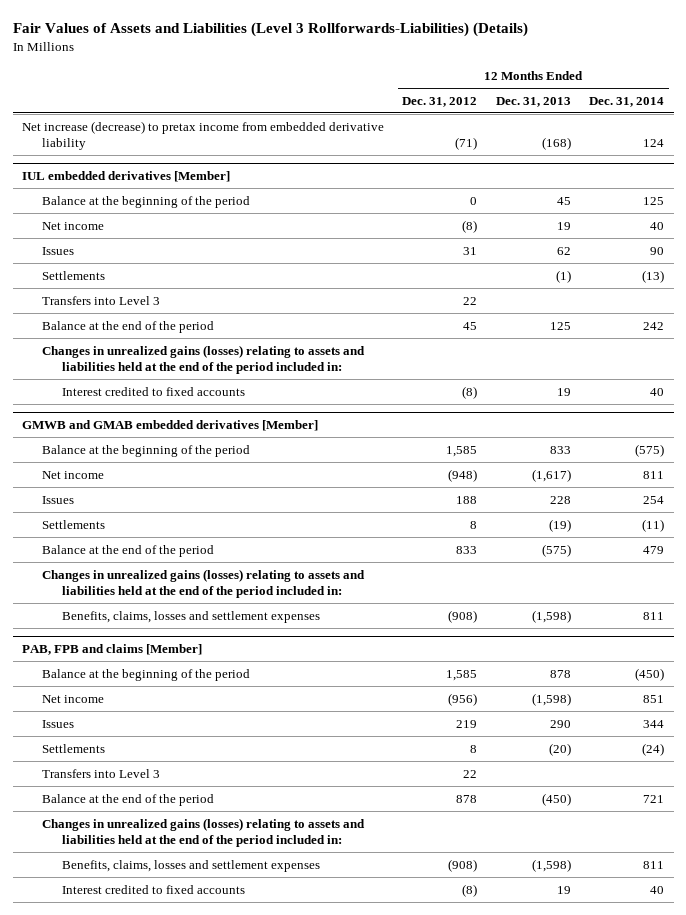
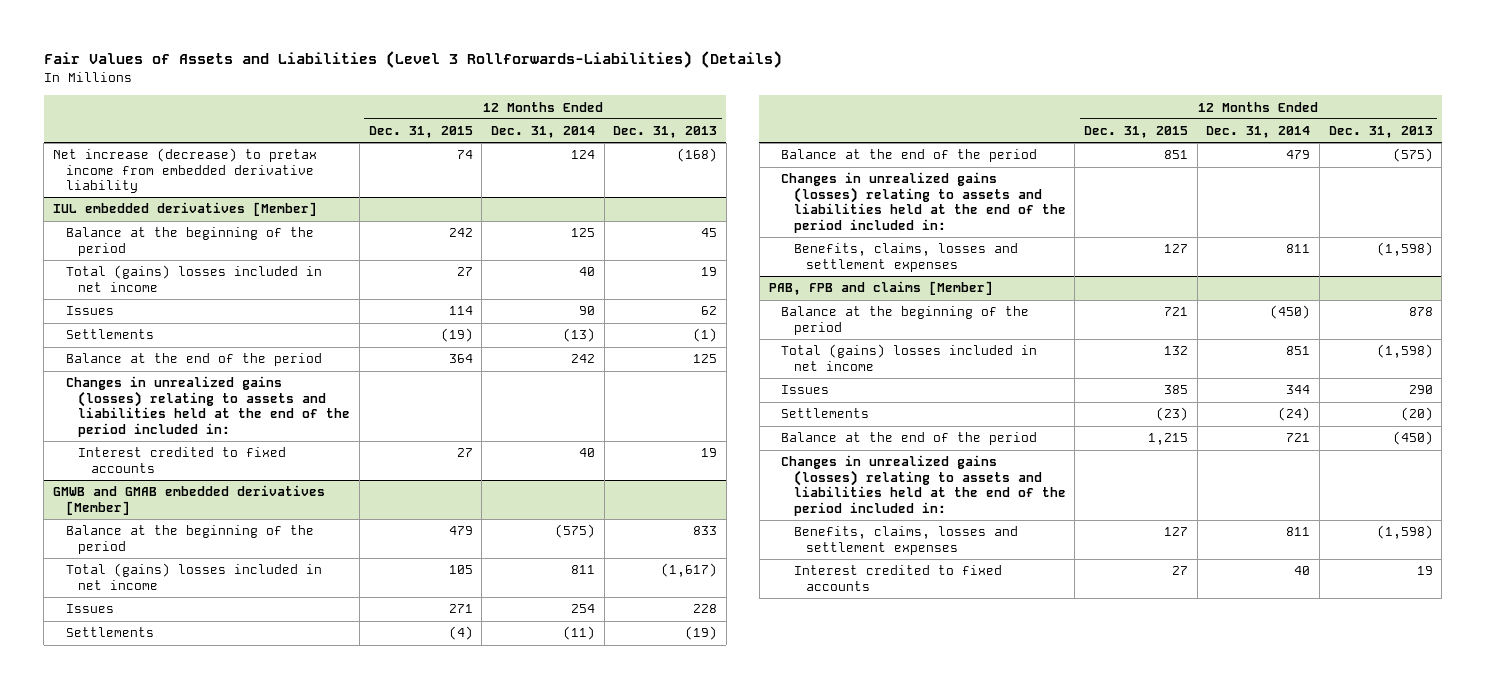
- | 12 Months Ended Dec. 31, 2012 | 12 Months Ended Dec. 31, 2013 | 12 Months Ended Dec. 31, 2014
+ | 12 Months Ended Dec. 31, 2015 | 12 Months Ended Dec. 31, 2014 | 12 Months Ended Dec. 31, 2013
@ IUL embedded derivatives [Member]
- Net income | (8) | 19 | 40
+ Total (gains) losses included in net income | 27 | 40 | 19
- Transfers into Level 3 | 22 | |
@ GMWB and GMAB embedded derivatives [Member]
- Net income | (948) | (1,617) | 811
+ Total (gains) losses included in net income | 105 | 811 | (1,617)
@ PAB, FPB and claims [Member]
- Net income | (956) | (1,598) | 851
+ Total (gains) losses included in net income | 132 | 851 | (1,598)
- Transfers into Level 3 | 22 | |

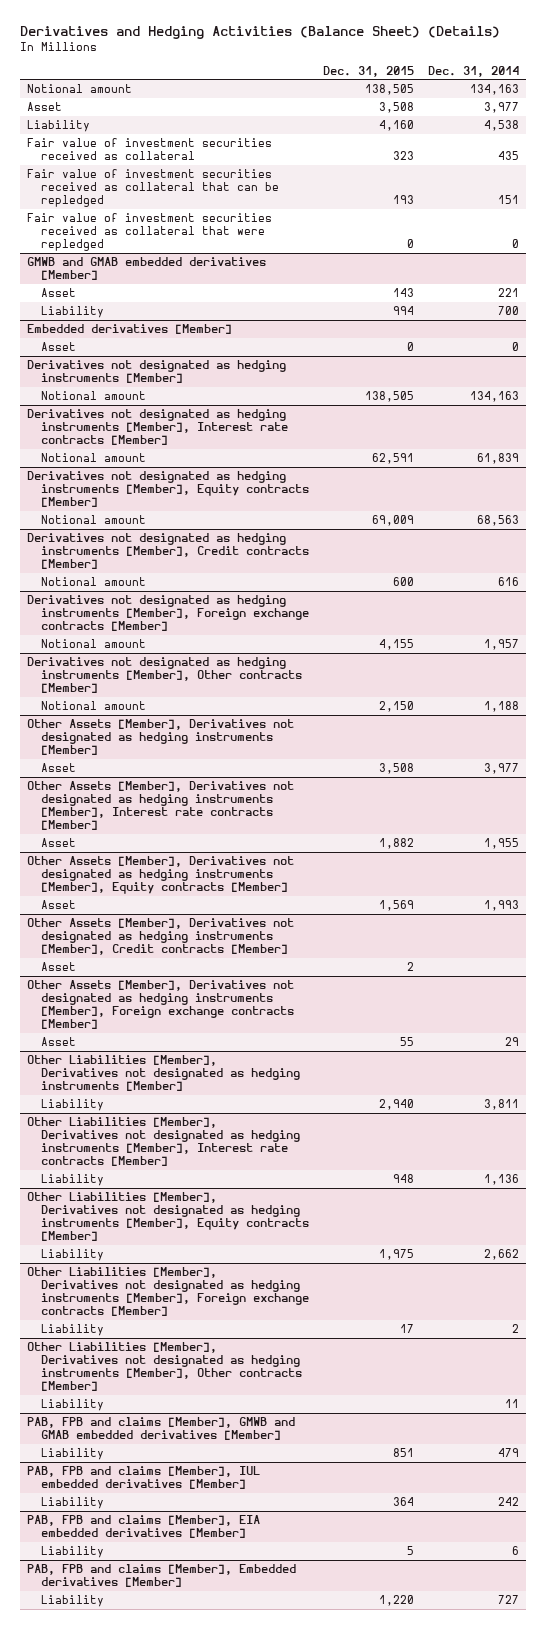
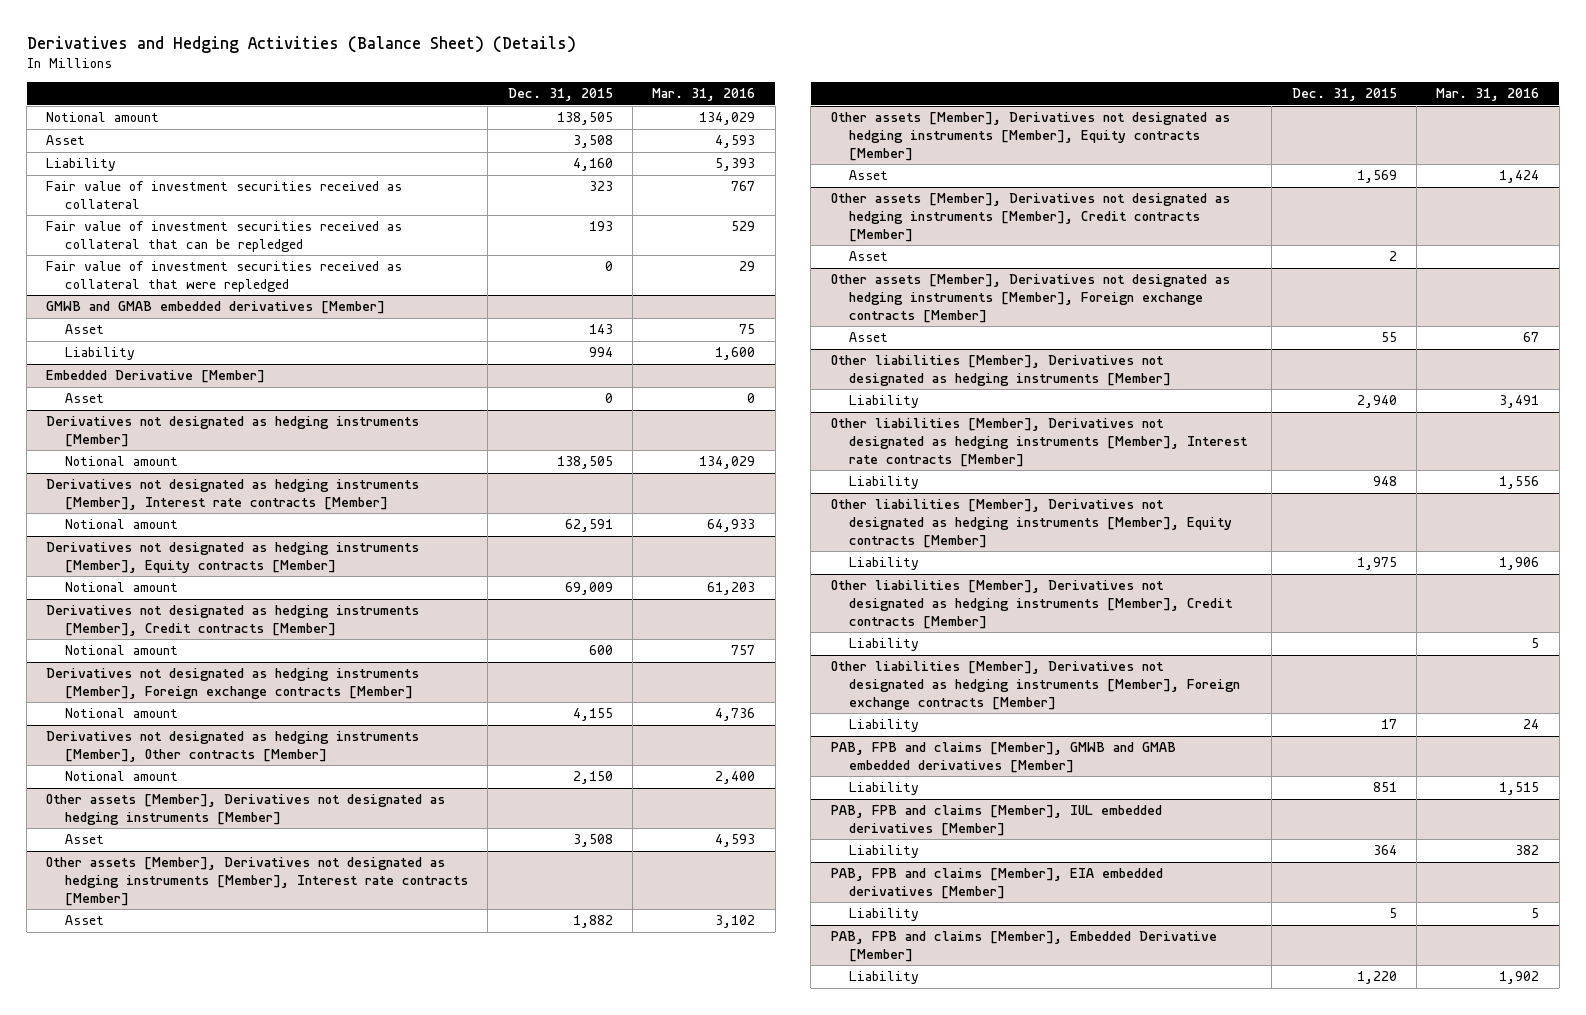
- | Dec. 31, 2015 | Dec. 31, 2014
+ | Dec. 31, 2015 | Mar. 31, 2016
- Embedded derivatives [Member]
+ Embedded Derivative [Member]
- Other Assets [Member], Derivatives not designated as hedging instruments [Member]
+ Other assets [Member], Derivatives not designated as hedging instruments [Member]
- Other Assets [Member], Derivatives not designated as hedging instruments [Member], Interest rate contracts [Member]
+ Other assets [Member], Derivatives not designated as hedging instruments [Member], Interest rate contracts [Member]
- Other Assets [Member], Derivatives not designated as hedging instruments [Member], Equity contracts [Member]
+ Other assets [Member], Derivatives not designated as hedging instruments [Member], Equity contracts [Member]
- Other Assets [Member], Derivatives not designated as hedging instruments [Member], Credit contracts [Member]
+ Other assets [Member], Derivatives not designated as hedging instruments [Member], Credit contracts [Member]
- Other Assets [Member], Derivatives not designated as hedging instruments [Member], Foreign exchange contracts [Member]
+ Other assets [Member], Derivatives not designated as hedging instruments [Member], Foreign exchange contracts [Member]
- Other Liabilities [Member], Derivatives not designated as hedging instruments [Member]
+ Other liabilities [Member], Derivatives not designated as hedging instruments [Member]
- Other Liabilities [Member], Derivatives not designated as hedging instruments [Member], Interest rate contracts [Member]
+ Other liabilities [Member], Derivatives not designated as hedging instruments [Member], Interest rate contracts [Member]
- Other Liabilities [Member], Derivatives not designated as hedging instruments [Member], Equity contracts [Member]
+ Other liabilities [Member], Derivatives not designated as hedging instruments [Member], Equity contracts [Member]
- Other Liabilities [Member], Derivatives not designated as hedging instruments [Member], Foreign exchange contracts [Member]
- Liability | 17 | 2
- Other Liabilities [Member], Derivatives not designated as hedging instruments [Member], Other contracts [Member]
+ Other liabilities [Member], Derivatives not designated as hedging instruments [Member], Credit contracts [Member]
+ Other liabilities [Member], Derivatives not designated as hedging instruments [Member], Foreign exchange contracts [Member]
+ Liability | 17 | 24
- PAB, FPB and claims [Member], Embedded derivatives [Member]
+ PAB, FPB and claims [Member], Embedded Derivative [Member]

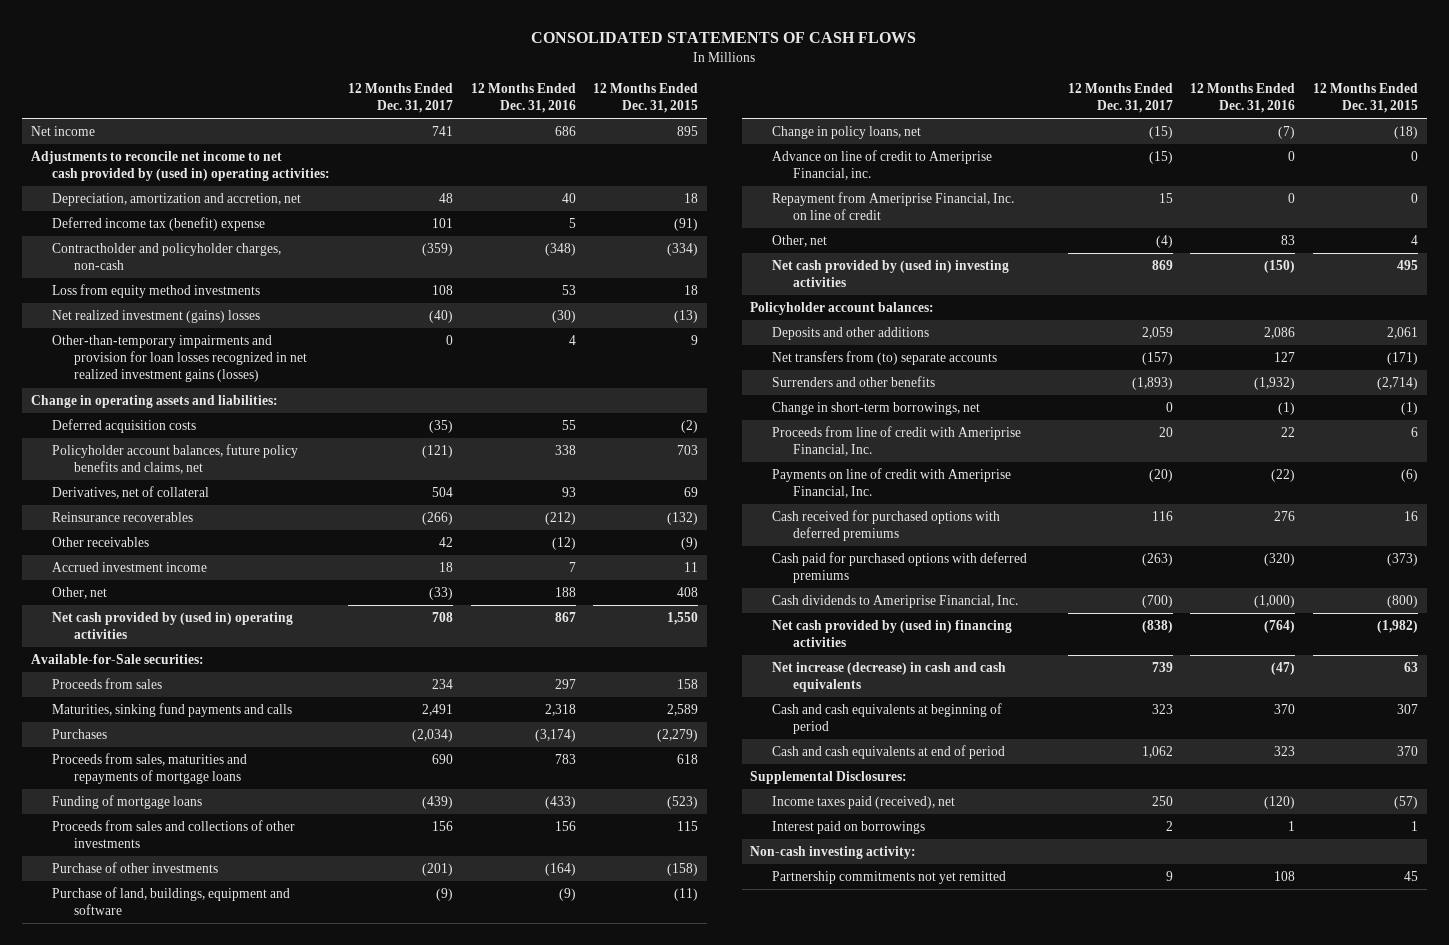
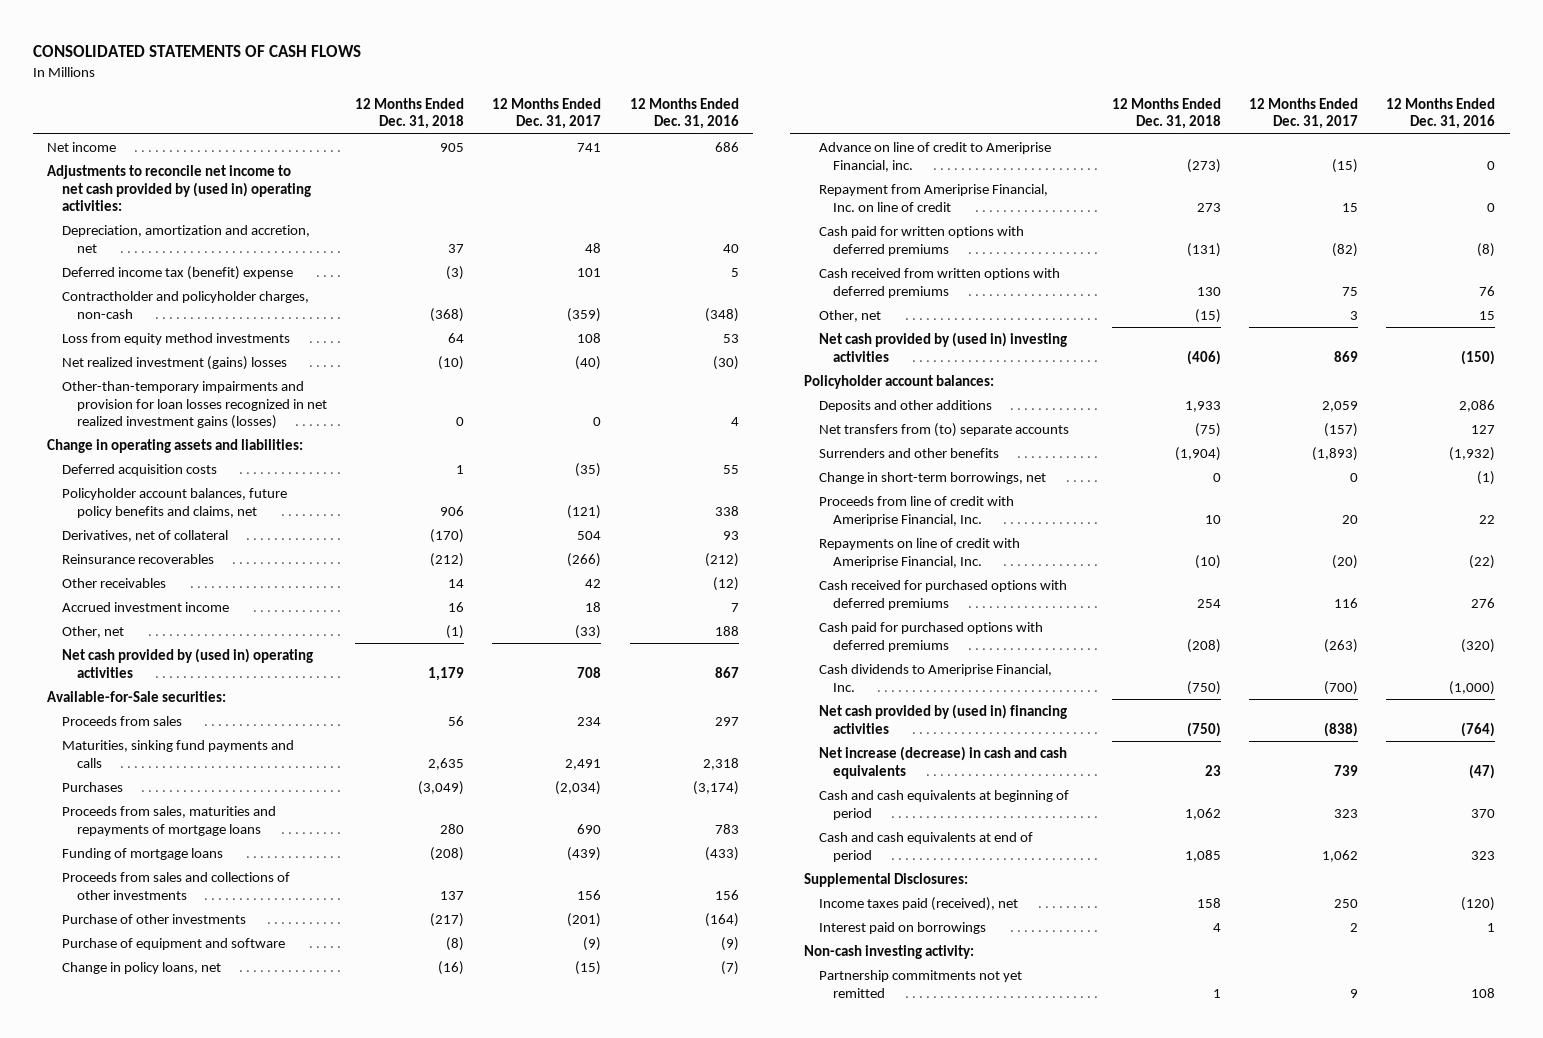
- | 12 Months Ended Dec. 31, 2017 | 12 Months Ended Dec. 31, 2016 | 12 Months Ended Dec. 31, 2015
+ | 12 Months Ended Dec. 31, 2018 | 12 Months Ended Dec. 31, 2017 | 12 Months Ended Dec. 31, 2016
- Purchase of land, buildings, equipment and software | (9) | (9) | (11)
+ Purchase of equipment and software | (8) | (9) | (9)
- Other, net | (4) | 83 | 4
+ Cash paid for written options with deferred premiums | (131) | (82) | (8)
+ Cash received from written options with deferred premiums | 130 | 75 | 76
+ Other, net | (15) | 3 | 15
- Payments on line of credit with Ameriprise Financial, Inc. | (20) | (22) | (6)
+ Repayments on line of credit with Ameriprise Financial, Inc. | (10) | (20) | (22)

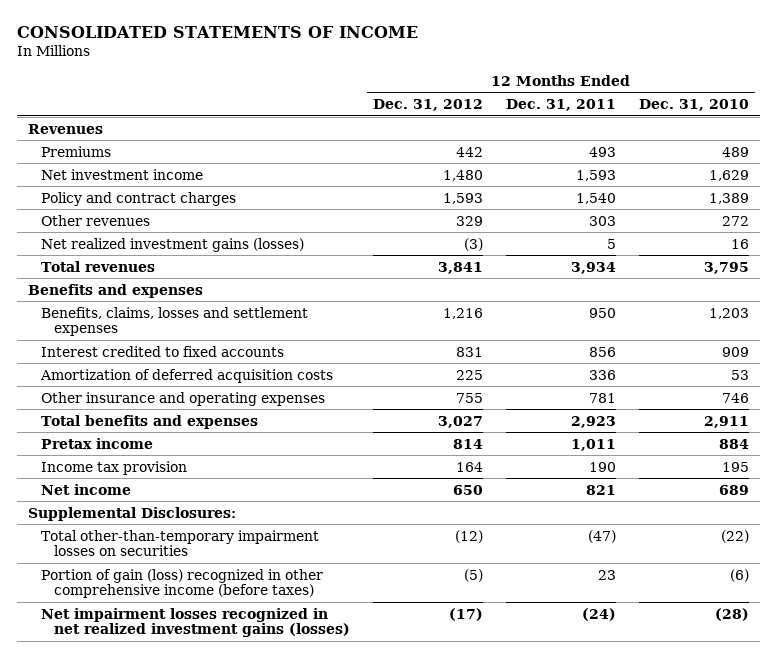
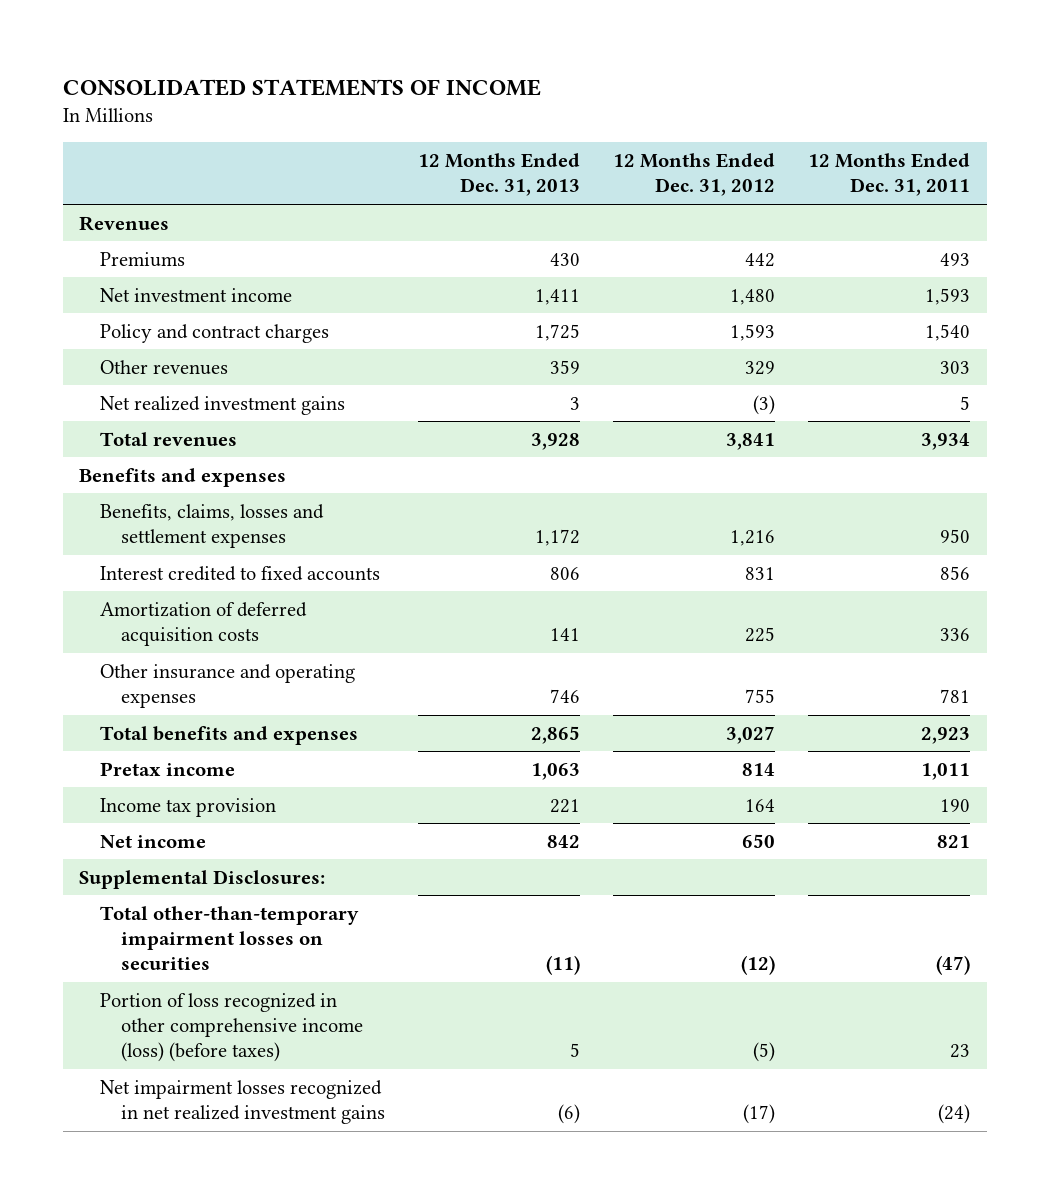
- | 12 Months Ended Dec. 31, 2012 | 12 Months Ended Dec. 31, 2011 | 12 Months Ended Dec. 31, 2010
+ | 12 Months Ended Dec. 31, 2013 | 12 Months Ended Dec. 31, 2012 | 12 Months Ended Dec. 31, 2011
- Net realized investment gains (losses) | (3) | 5 | 16
+ Net realized investment gains | 3 | (3) | 5
- Portion of gain (loss) recognized in other comprehensive income (before taxes) | (5) | 23 | (6)
- Net impairment losses recognized in net realized investment gains (losses) | (17) | (24) | (28)
+ Portion of loss recognized in other comprehensive income (loss) (before taxes) | 5 | (5) | 23
+ Net impairment losses recognized in net realized investment gains | (6) | (17) | (24)

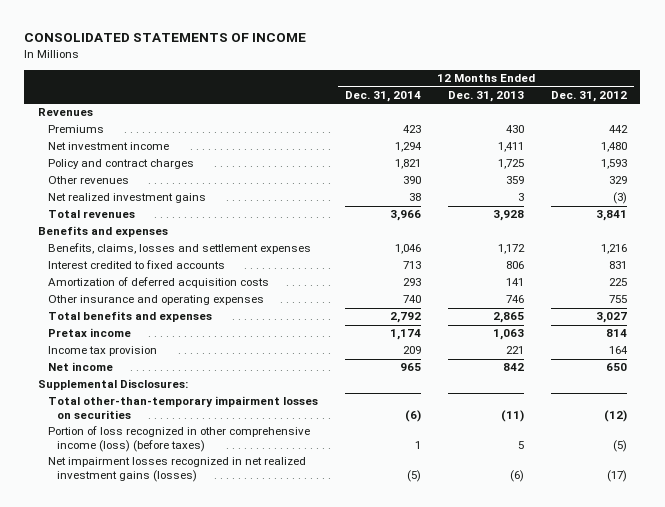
- | 12 Months Ended Dec. 31, 2013 | 12 Months Ended Dec. 31, 2012 | 12 Months Ended Dec. 31, 2011
+ | 12 Months Ended Dec. 31, 2014 | 12 Months Ended Dec. 31, 2013 | 12 Months Ended Dec. 31, 2012
- Net impairment losses recognized in net realized investment gains | (6) | (17) | (24)
+ Net impairment losses recognized in net realized investment gains (losses) | (5) | (6) | (17)

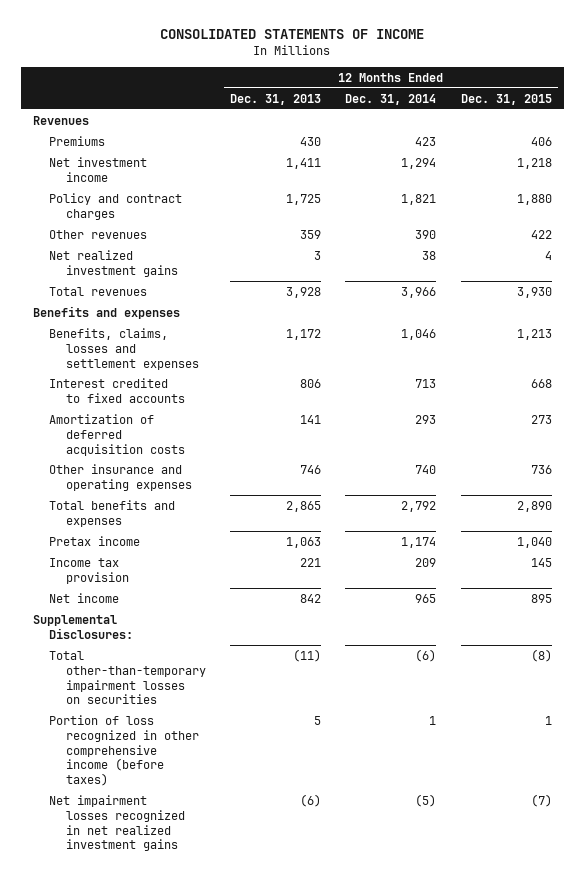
- | 12 Months Ended Dec. 31, 2014 | 12 Months Ended Dec. 31, 2013 | 12 Months Ended Dec. 31, 2012
+ | 12 Months Ended Dec. 31, 2013 | 12 Months Ended Dec. 31, 2014 | 12 Months Ended Dec. 31, 2015
- Portion of loss recognized in other comprehensive income (loss) (before taxes) | 1 | 5 | (5)
- Net impairment losses recognized in net realized investment gains (losses) | (5) | (6) | (17)
+ Portion of loss recognized in other comprehensive income (before taxes) | 5 | 1 | 1
+ Net impairment losses recognized in net realized investment gains | (6) | (5) | (7)

